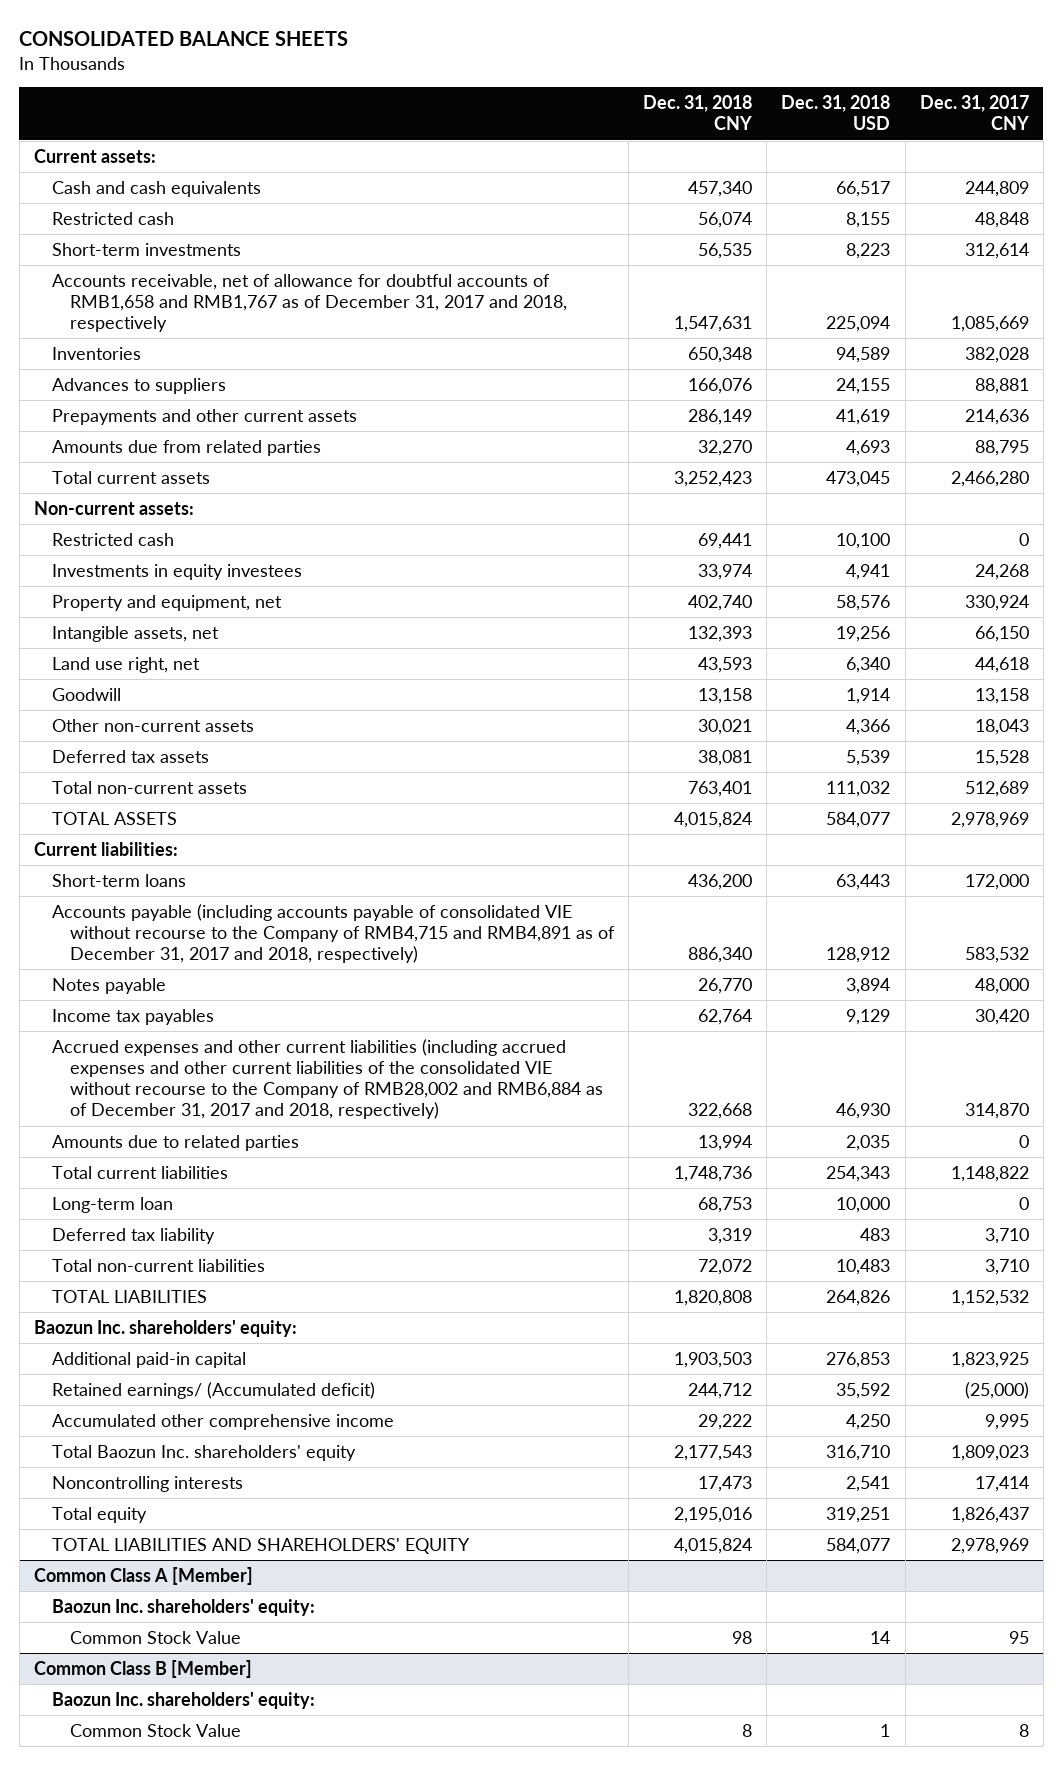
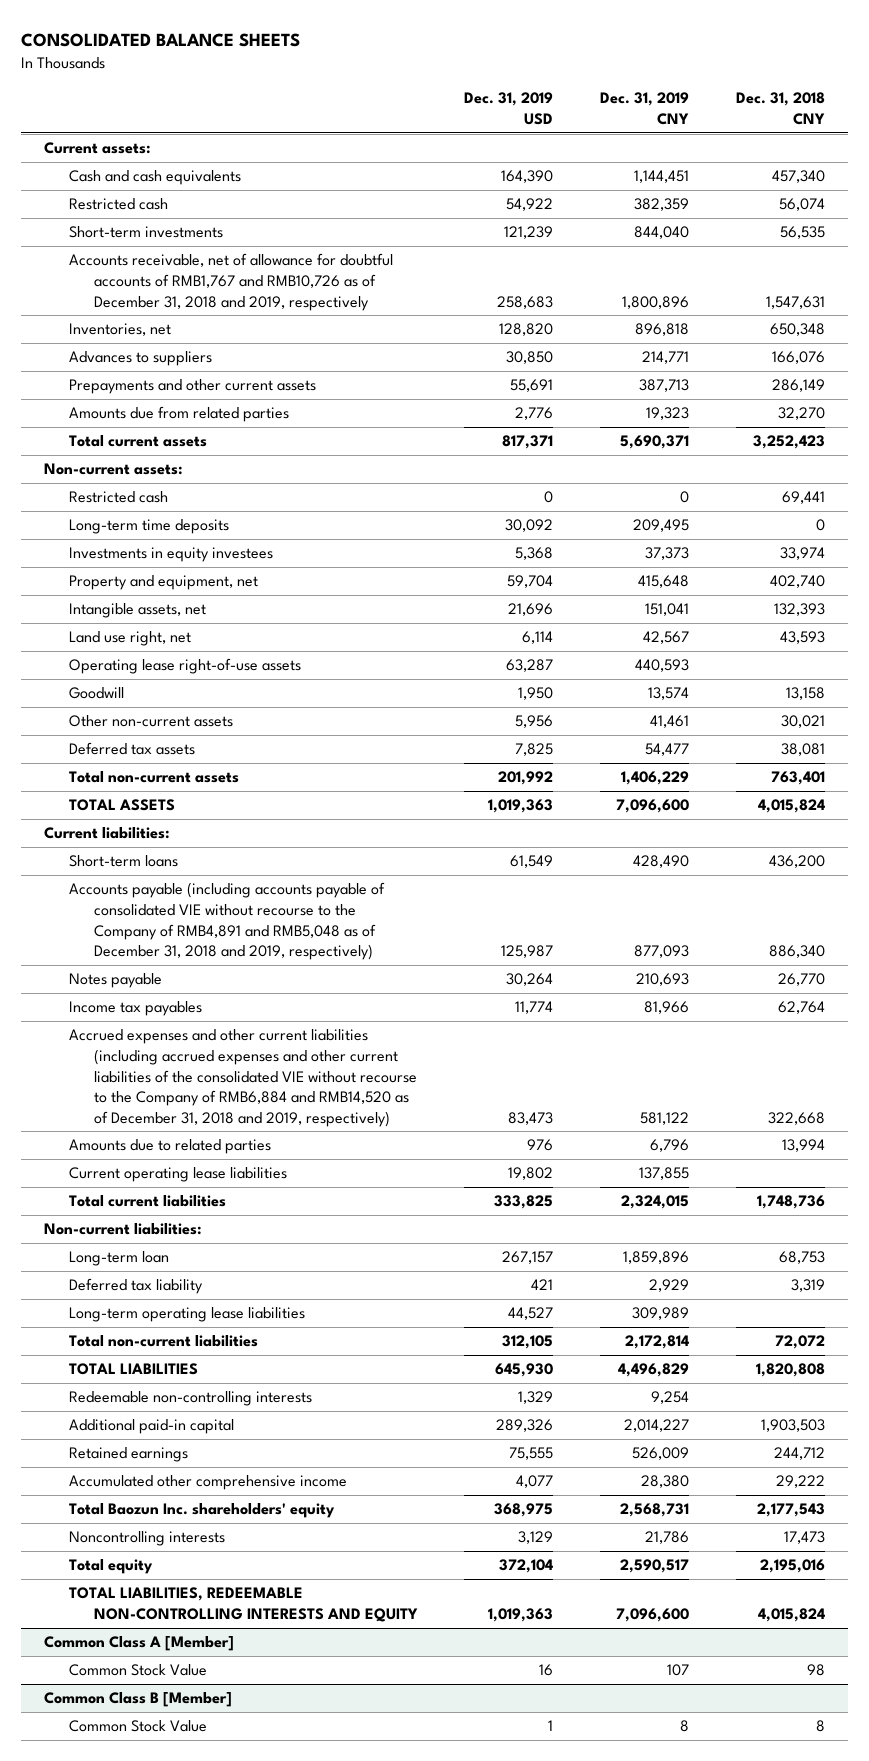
- | Dec. 31, 2018 CNY | Dec. 31, 2018 USD | Dec. 31, 2017 CNY
+ | Dec. 31, 2019 USD | Dec. 31, 2019 CNY | Dec. 31, 2018 CNY
- Accounts receivable, net of allowance for doubtful accounts of RMB1,658 and RMB1,767 as of December 31, 2017 and 2018, respectively | 1,547,631 | 225,094 | 1,085,669
- Inventories | 650,348 | 94,589 | 382,028
+ Accounts receivable, net of allowance for doubtful accounts of RMB1,767 and RMB10,726 as of December 31, 2018 and 2019, respectively | 258,683 | 1,800,896 | 1,547,631
+ Inventories, net | 128,820 | 896,818 | 650,348
+ Long-term time deposits | 30,092 | 209,495 | 0
+ Operating lease right-of-use assets | 63,287 | 440,593 |
- Accounts payable (including accounts payable of consolidated VIE without recourse to the Company of RMB4,715 and RMB4,891 as of December 31, 2017 and 2018, respectively) | 886,340 | 128,912 | 583,532
+ Accounts payable (including accounts payable of consolidated VIE without recourse to the Company of RMB4,891 and RMB5,048 as of December 31, 2018 and 2019, respectively) | 125,987 | 877,093 | 886,340
- Accrued expenses and other current liabilities (including accrued expenses and other current liabilities of the consolidated VIE without recourse to the Company of RMB28,002 and RMB6,884 as of December 31, 2017 and 2018, respectively) | 322,668 | 46,930 | 314,870
+ Accrued expenses and other current liabilities (including accrued expenses and other current liabilities of the consolidated VIE without recourse to the Company of RMB6,884 and RMB14,520 as of December 31, 2018 and 2019, respectively) | 83,473 | 581,122 | 322,668
+ Current operating lease liabilities | 19,802 | 137,855 |
+ Non-current liabilities:
+ Long-term operating lease liabilities | 44,527 | 309,989 |
- Baozun Inc. shareholders' equity:
+ Redeemable non-controlling interests | 1,329 | 9,254 |
- Retained earnings/ (Accumulated deficit) | 244,712 | 35,592 | (25,000)
+ Retained earnings | 75,555 | 526,009 | 244,712
- TOTAL LIABILITIES AND SHAREHOLDERS' EQUITY | 4,015,824 | 584,077 | 2,978,969
+ TOTAL LIABILITIES, REDEEMABLE NON-CONTROLLING INTERESTS AND EQUITY | 1,019,363 | 7,096,600 | 4,015,824
@ Common Class A [Member]
- Baozun Inc. shareholders' equity:
@ Common Class B [Member]
- Baozun Inc. shareholders' equity:

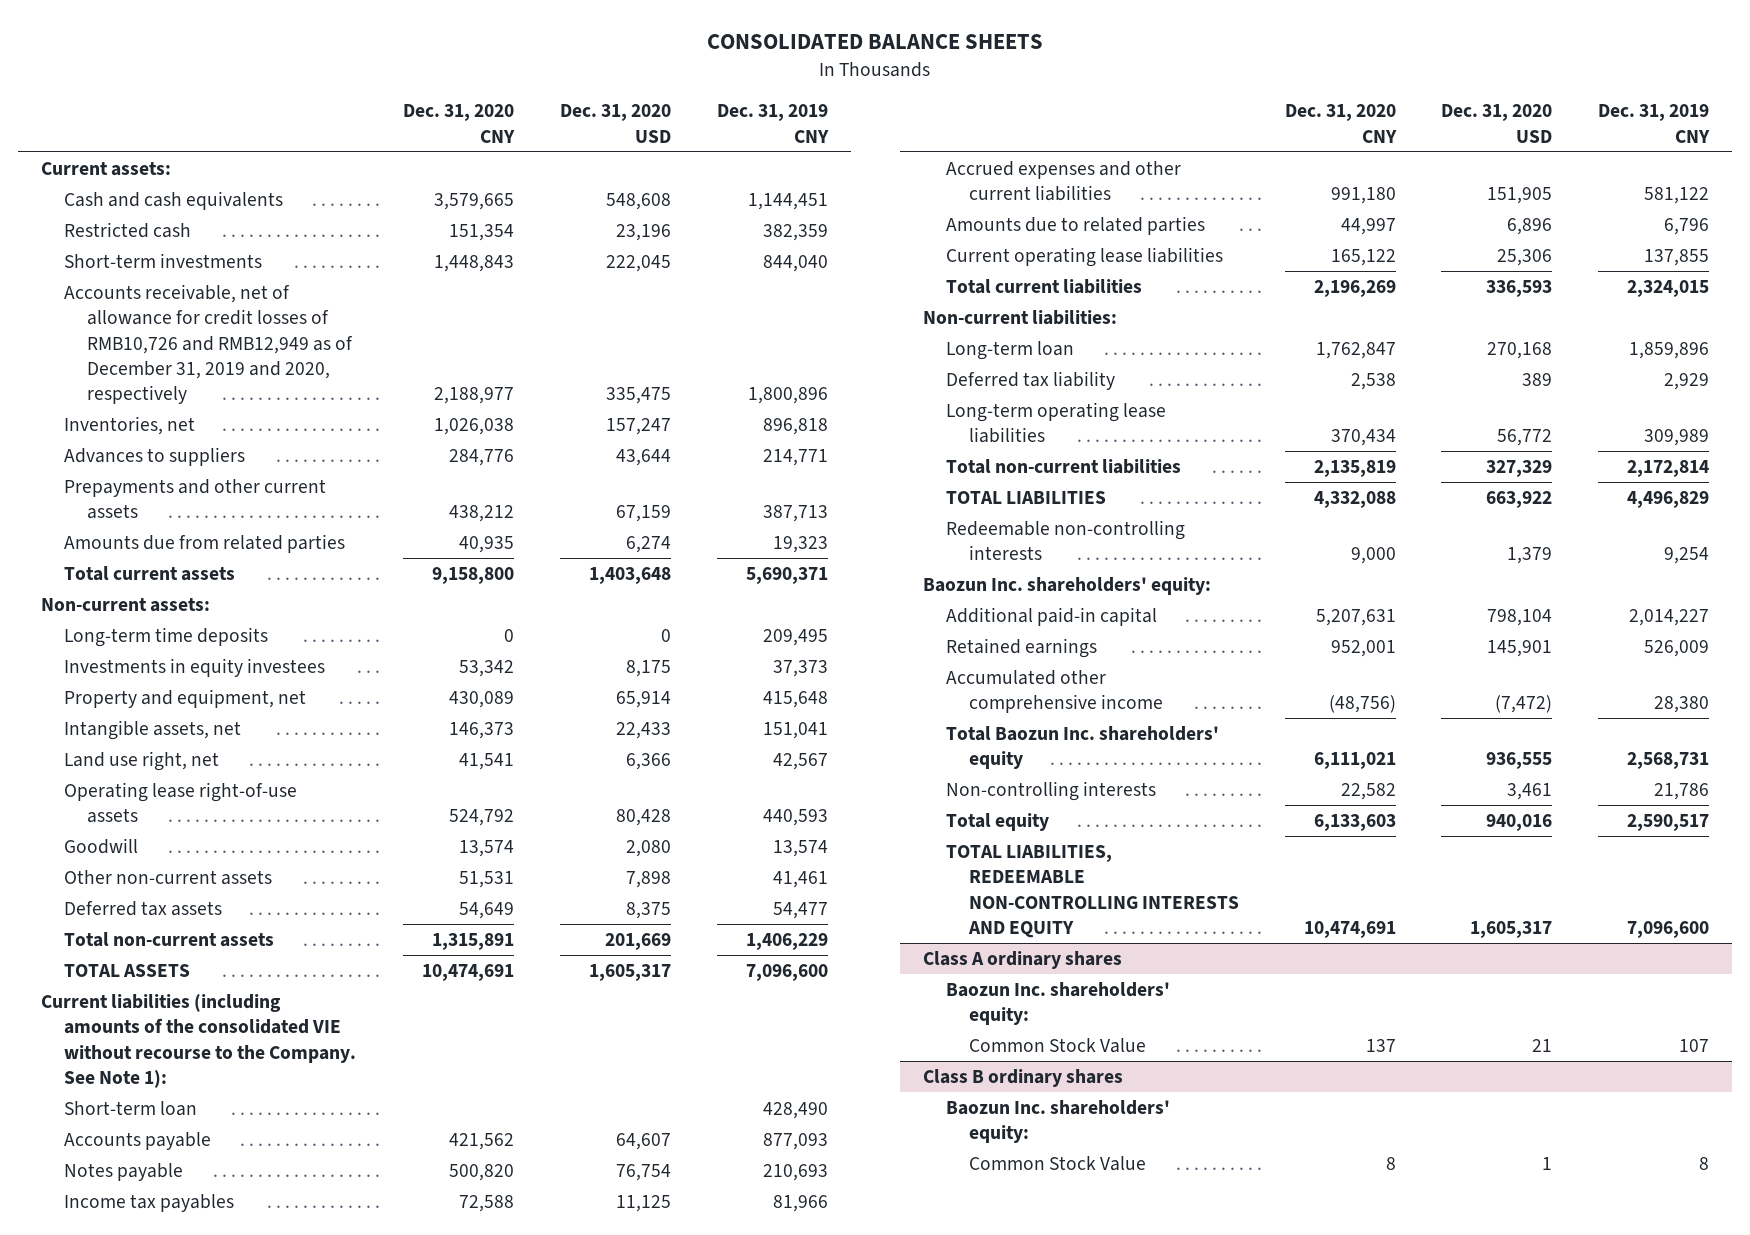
- | Dec. 31, 2019 USD | Dec. 31, 2019 CNY | Dec. 31, 2018 CNY
+ | Dec. 31, 2020 CNY | Dec. 31, 2020 USD | Dec. 31, 2019 CNY
- Accounts receivable, net of allowance for doubtful accounts of RMB1,767 and RMB10,726 as of December 31, 2018 and 2019, respectively | 258,683 | 1,800,896 | 1,547,631
+ Accounts receivable, net of allowance for credit losses of RMB10,726 and RMB12,949 as of December 31, 2019 and 2020, respectively | 2,188,977 | 335,475 | 1,800,896
- Restricted cash | 0 | 0 | 69,441
- Current liabilities:
- Short-term loans | 61,549 | 428,490 | 436,200
- Accounts payable (including accounts payable of consolidated VIE without recourse to the Company of RMB4,891 and RMB5,048 as of December 31, 2018 and 2019, respectively) | 125,987 | 877,093 | 886,340
+ Current liabilities (including amounts of the consolidated VIE without recourse to the Company. See Note 1):
+ Short-term loan | | | 428,490
+ Accounts payable | 421,562 | 64,607 | 877,093
- Accrued expenses and other current liabilities (including accrued expenses and other current liabilities of the consolidated VIE without recourse to the Company of RMB6,884 and RMB14,520 as of December 31, 2018 and 2019, respectively) | 83,473 | 581,122 | 322,668
+ Accrued expenses and other current liabilities | 991,180 | 151,905 | 581,122
+ Baozun Inc. shareholders' equity:
- Noncontrolling interests | 3,129 | 21,786 | 17,473
+ Non-controlling interests | 22,582 | 3,461 | 21,786
- Common Class A [Member]
+ Class A ordinary shares
+ Baozun Inc. shareholders' equity:
- Common Class B [Member]
+ Class B ordinary shares
+ Baozun Inc. shareholders' equity:

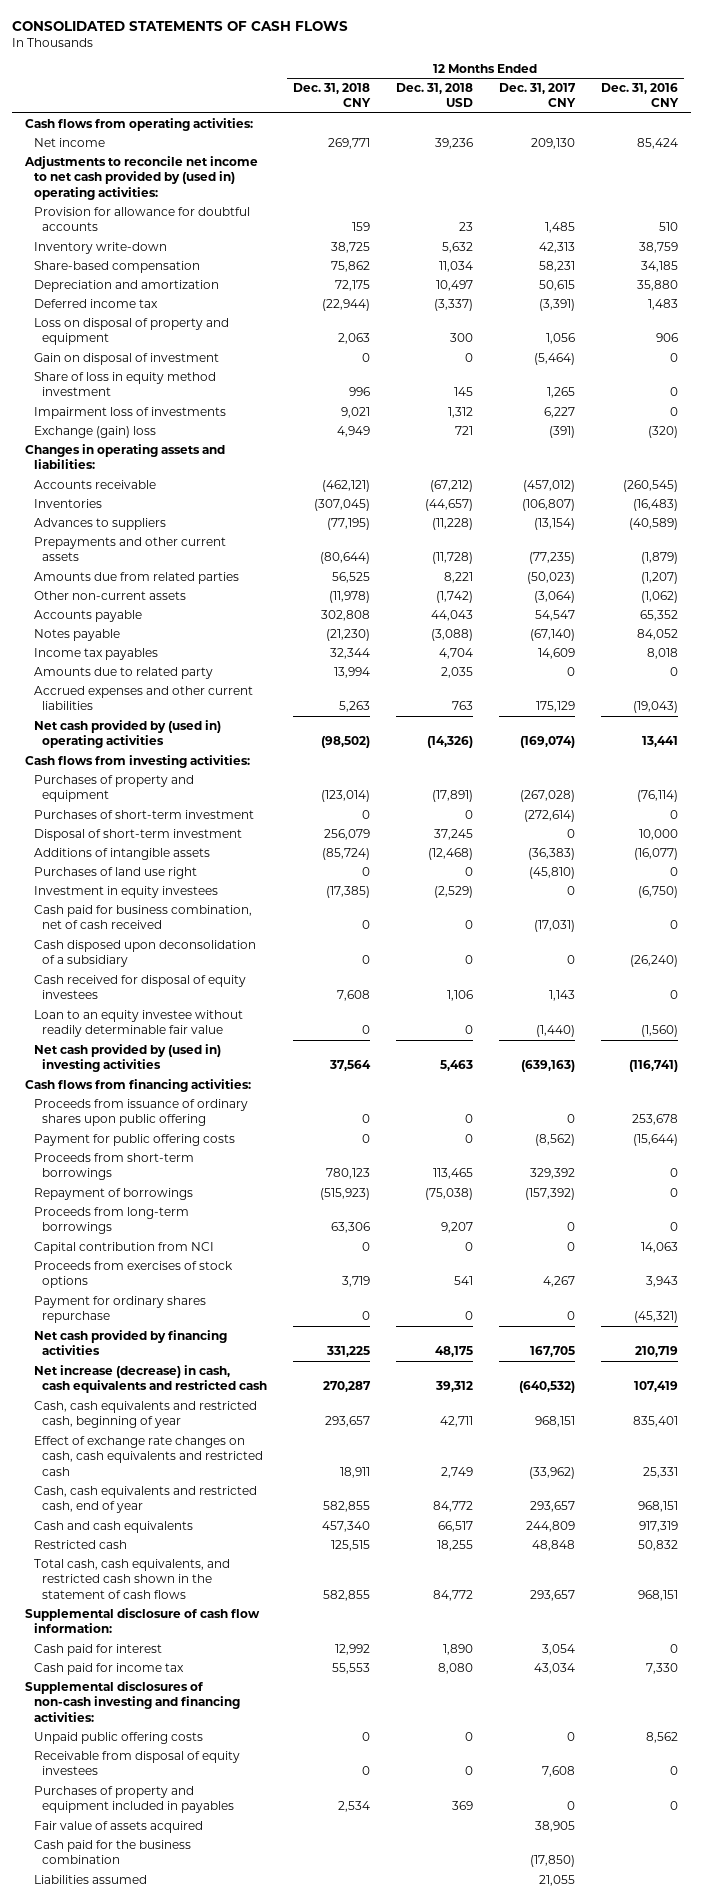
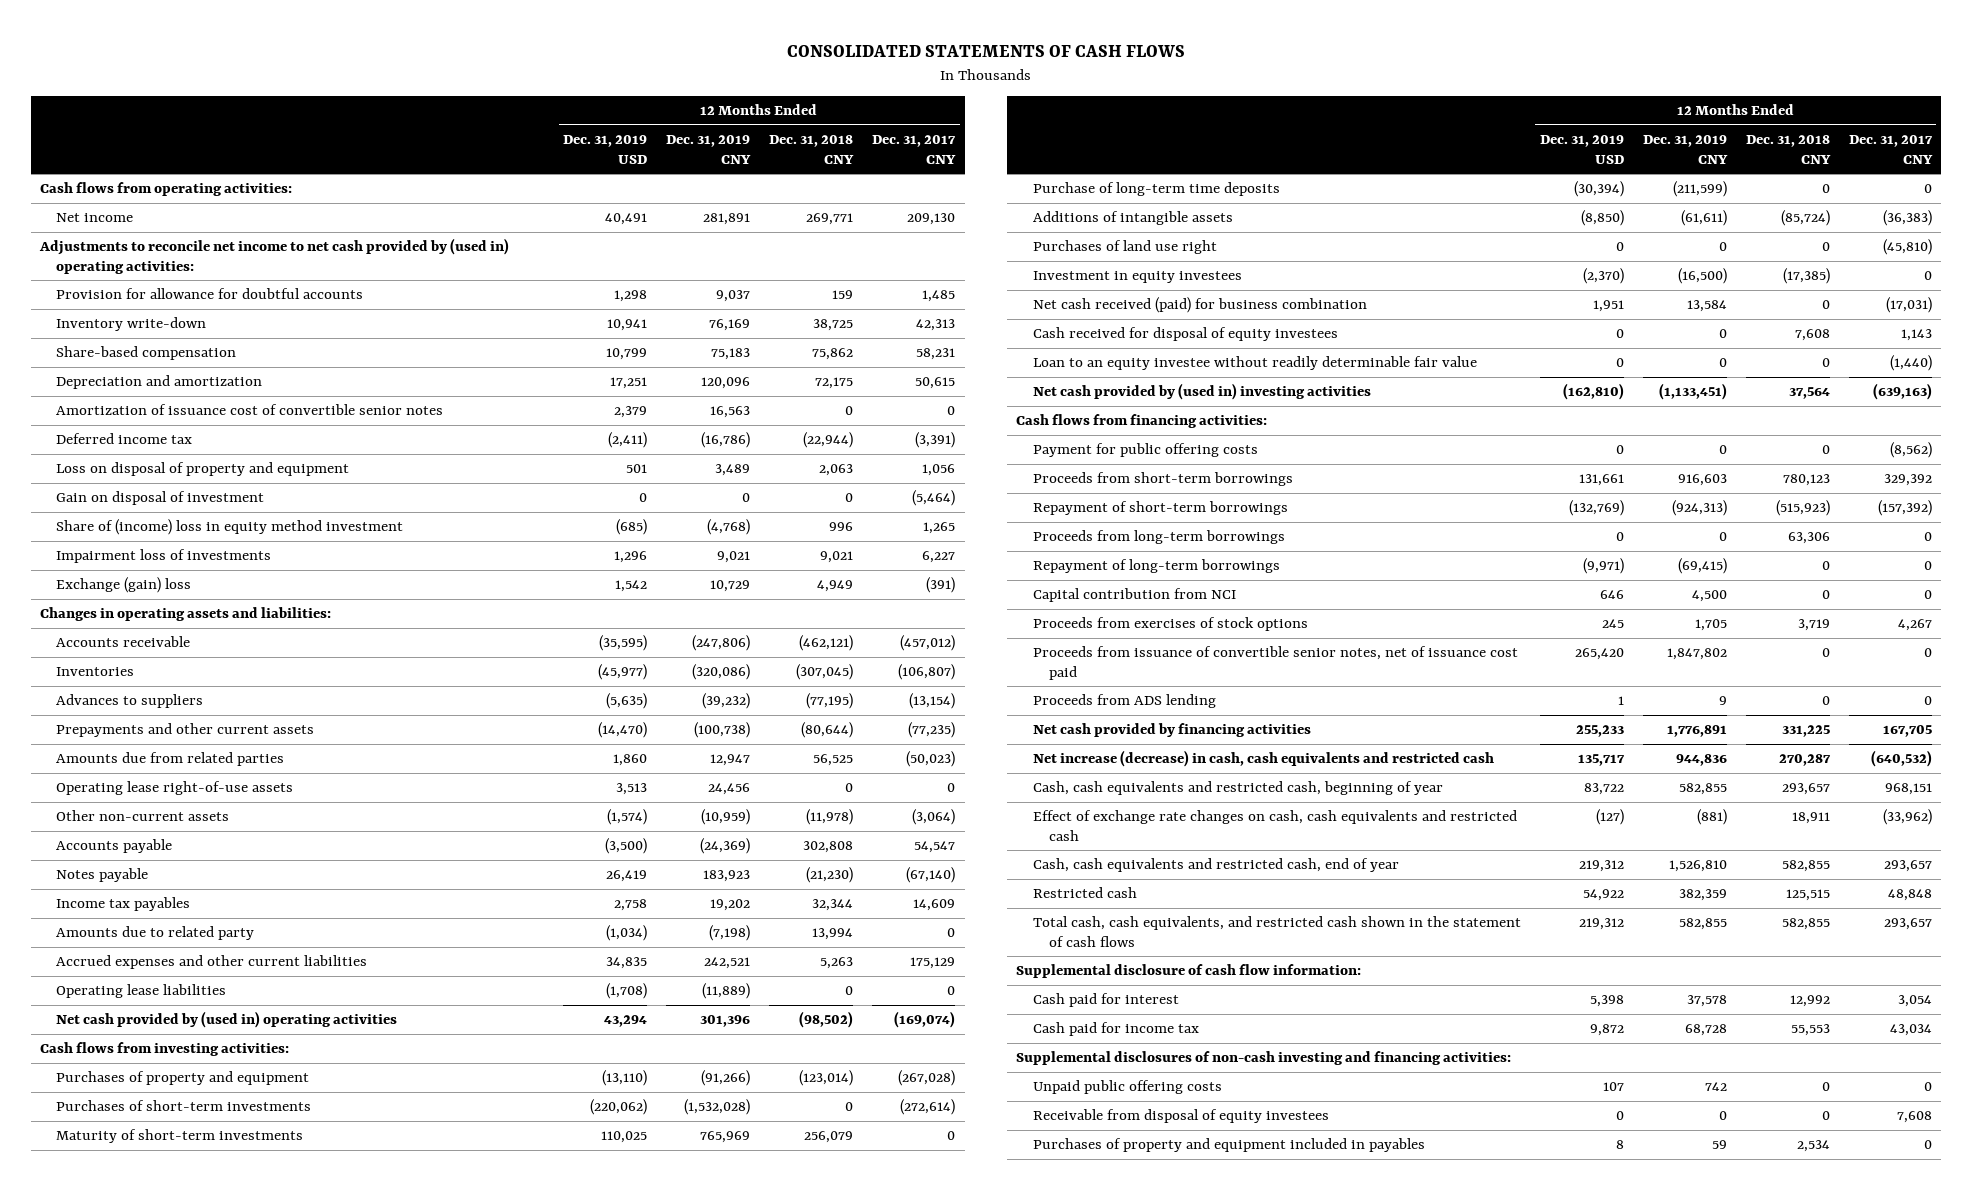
- | 12 Months Ended Dec. 31, 2018 CNY | 12 Months Ended Dec. 31, 2018 USD | 12 Months Ended Dec. 31, 2017 CNY | 12 Months Ended Dec. 31, 2016 CNY
+ | 12 Months Ended Dec. 31, 2019 USD | 12 Months Ended Dec. 31, 2019 CNY | 12 Months Ended Dec. 31, 2018 CNY | 12 Months Ended Dec. 31, 2017 CNY
+ Amortization of issuance cost of convertible senior notes | 2,379 | 16,563 | 0 | 0
- Share of loss in equity method investment | 996 | 145 | 1,265 | 0
+ Share of (income) loss in equity method investment | (685) | (4,768) | 996 | 1,265
+ Operating lease right-of-use assets | 3,513 | 24,456 | 0 | 0
+ Operating lease liabilities | (1,708) | (11,889) | 0 | 0
- Purchases of short-term investment | 0 | 0 | (272,614) | 0
- Disposal of short-term investment | 256,079 | 37,245 | 0 | 10,000
+ Purchases of short-term investments | (220,062) | (1,532,028) | 0 | (272,614)
+ Maturity of short-term investments | 110,025 | 765,969 | 256,079 | 0
+ Purchase of long-term time deposits | (30,394) | (211,599) | 0 | 0
- Cash paid for business combination, net of cash received | 0 | 0 | (17,031) | 0
- Cash disposed upon deconsolidation of a subsidiary | 0 | 0 | 0 | (26,240)
+ Net cash received (paid) for business combination | 1,951 | 13,584 | 0 | (17,031)
- Proceeds from issuance of ordinary shares upon public offering | 0 | 0 | 0 | 253,678
- Repayment of borrowings | (515,923) | (75,038) | (157,392) | 0
+ Repayment of short-term borrowings | (132,769) | (924,313) | (515,923) | (157,392)
+ Repayment of long-term borrowings | (9,971) | (69,415) | 0 | 0
- Payment for ordinary shares repurchase | 0 | 0 | 0 | (45,321)
+ Proceeds from issuance of convertible senior notes, net of issuance cost paid | 265,420 | 1,847,802 | 0 | 0
+ Proceeds from ADS lending | 1 | 9 | 0 | 0
- Cash and cash equivalents | 457,340 | 66,517 | 244,809 | 917,319
- Fair value of assets acquired | | | 38,905 |
- Cash paid for the business combination | | | (17,850) |
- Liabilities assumed | | | 21,055 |

